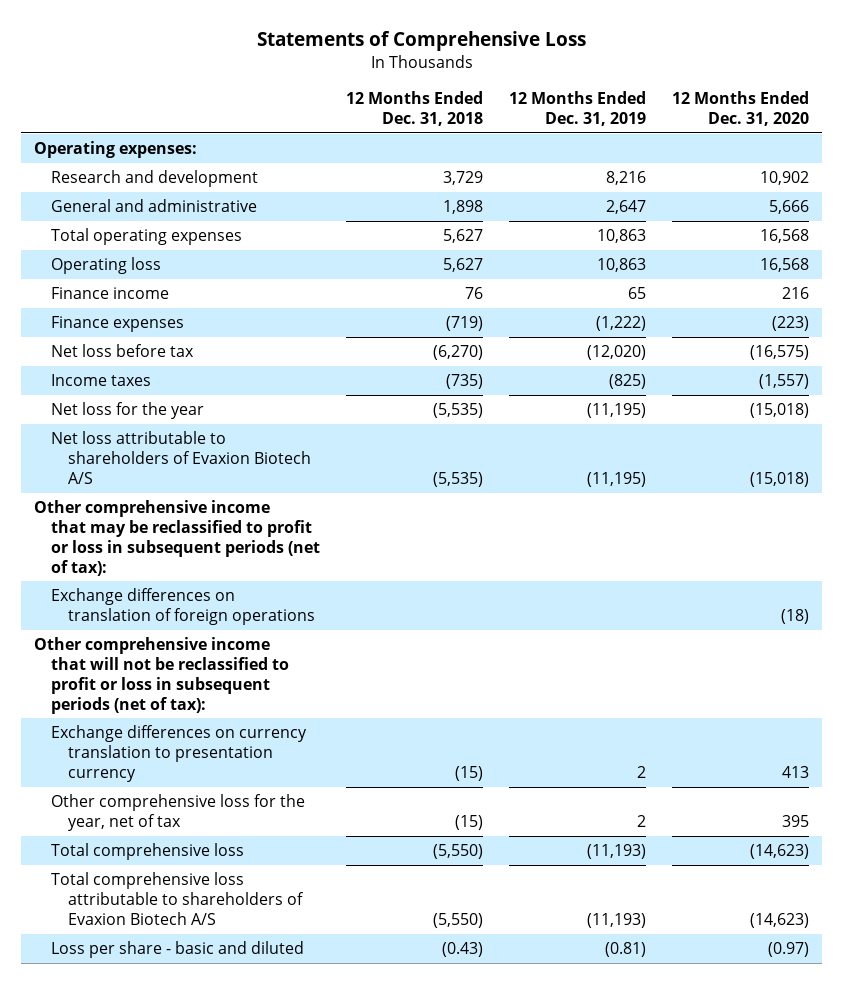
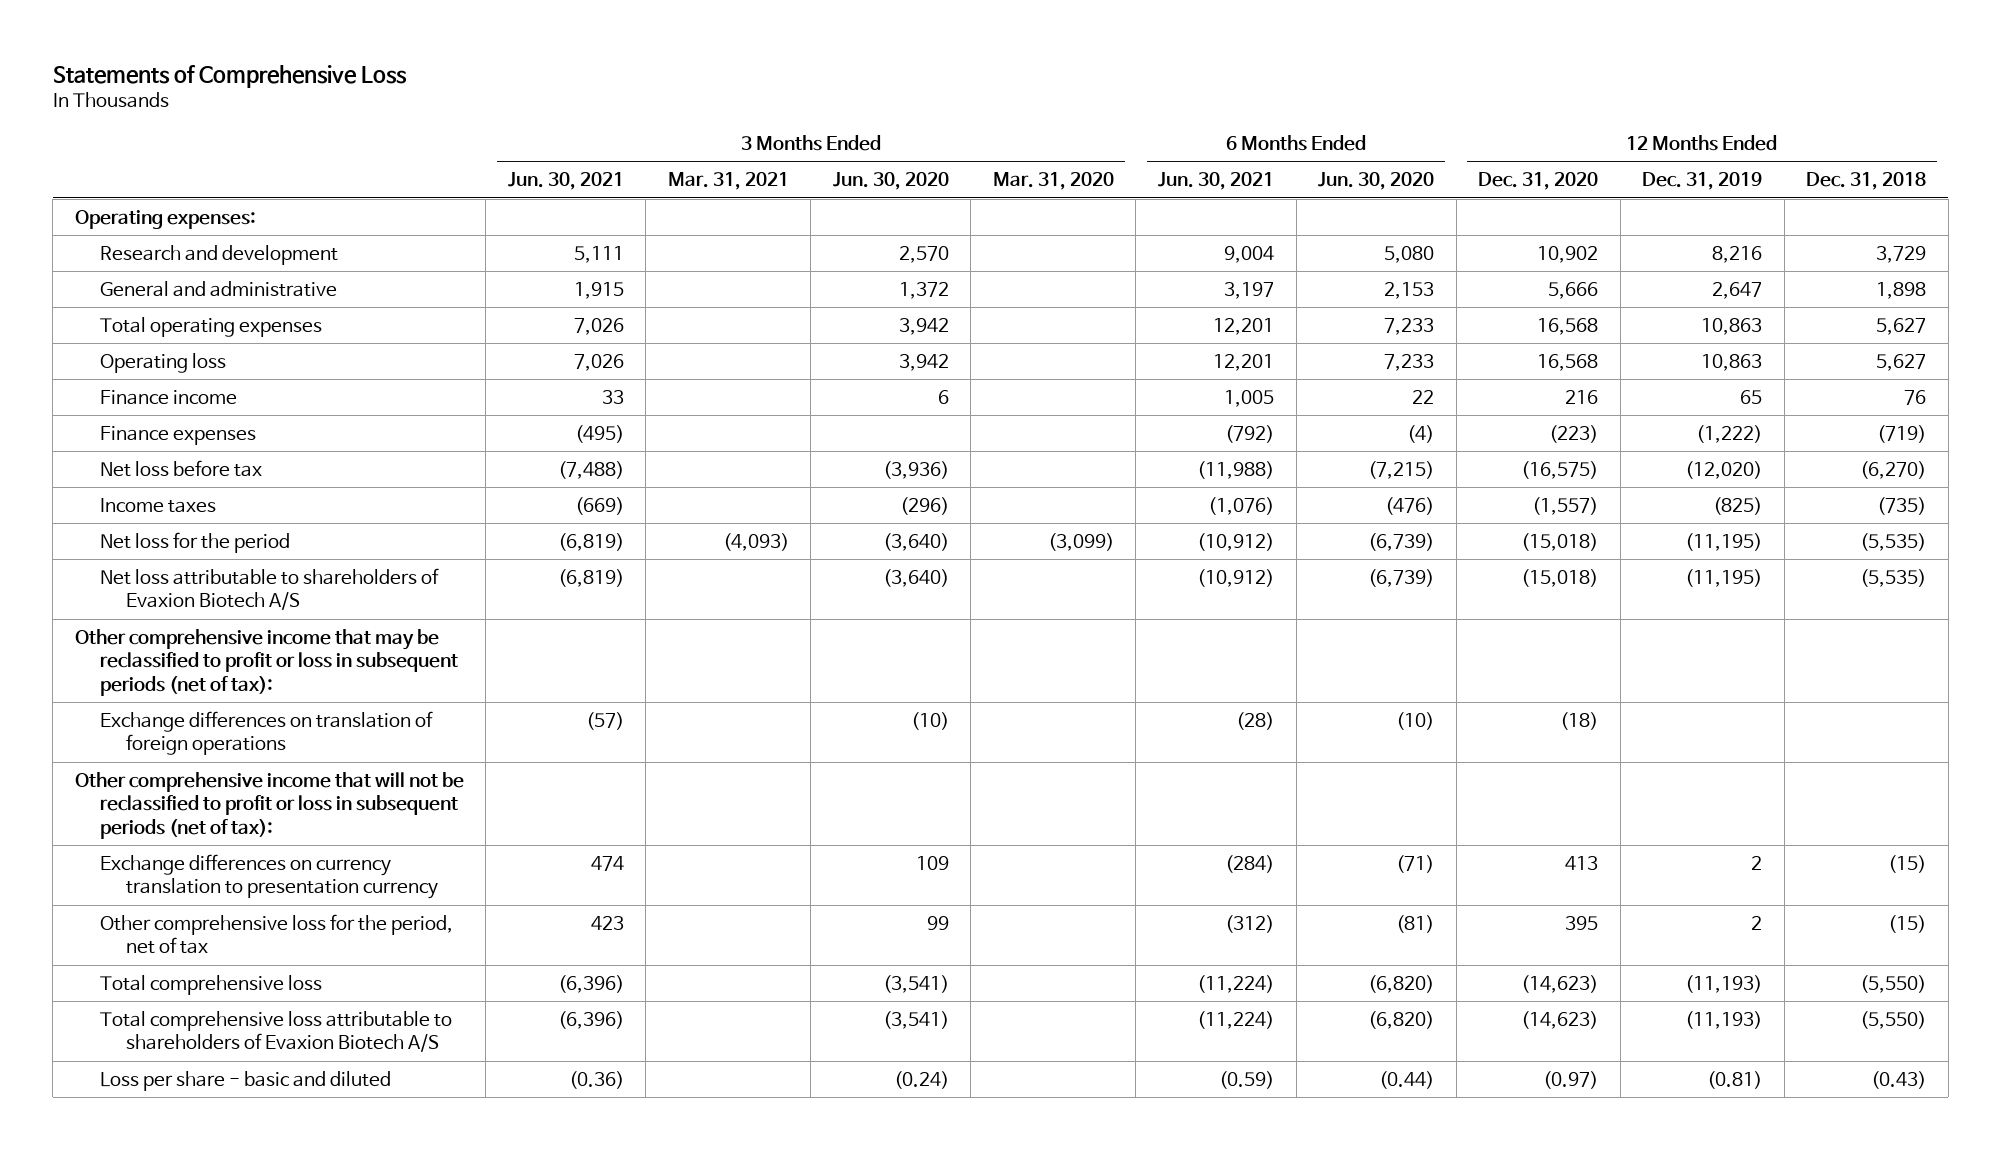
- | 12 Months Ended Dec. 31, 2018 | 12 Months Ended Dec. 31, 2019 | 12 Months Ended Dec. 31, 2020
+ | 3 Months Ended Jun. 30, 2021 | 3 Months Ended Mar. 31, 2021 | 3 Months Ended Jun. 30, 2020 | 3 Months Ended Mar. 31, 2020 | 6 Months Ended Jun. 30, 2021 | 6 Months Ended Jun. 30, 2020 | 12 Months Ended Dec. 31, 2020 | 12 Months Ended Dec. 31, 2019 | 12 Months Ended Dec. 31, 2018
- Net loss for the year | (5,535) | (11,195) | (15,018)
+ Net loss for the period | (6,819) | (4,093) | (3,640) | (3,099) | (10,912) | (6,739) | (15,018) | (11,195) | (5,535)
- Other comprehensive loss for the year, net of tax | (15) | 2 | 395
+ Other comprehensive loss for the period, net of tax | 423 | | 99 | | (312) | (81) | 395 | 2 | (15)

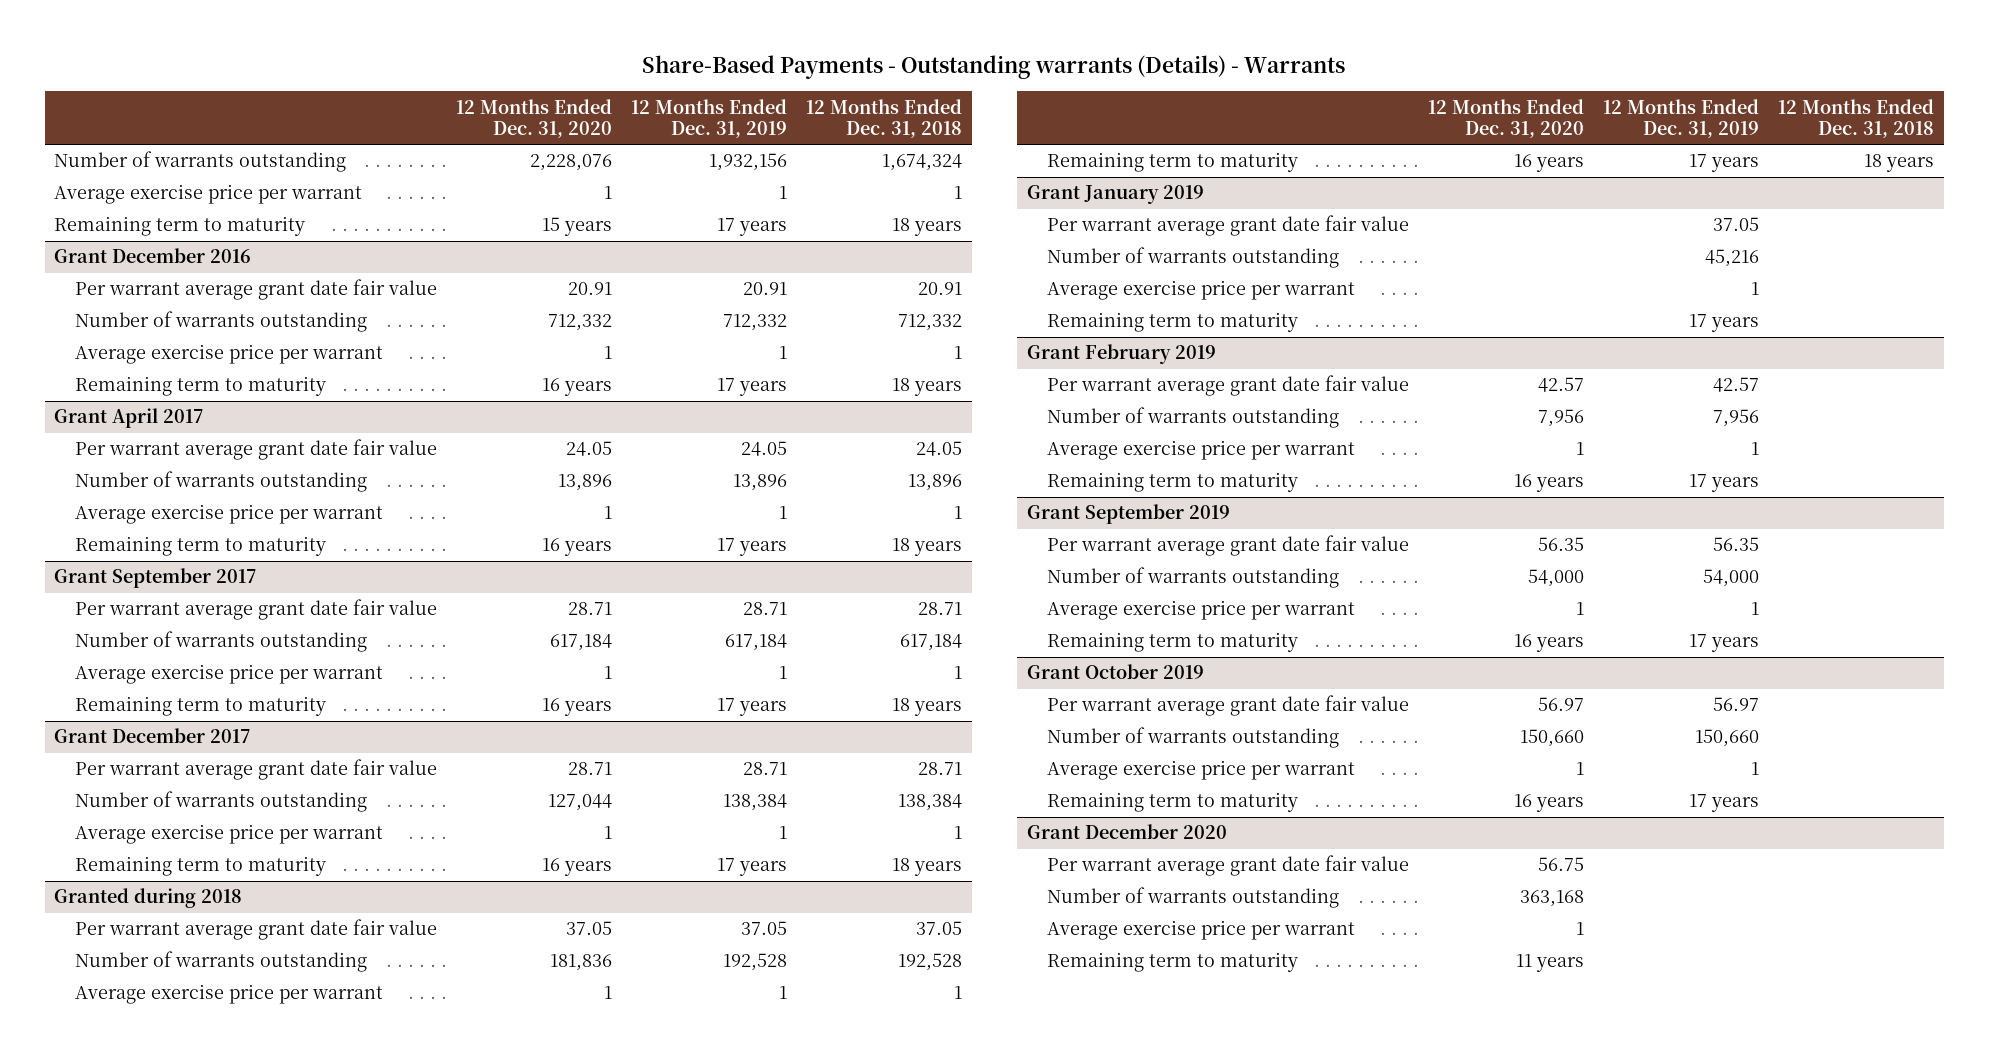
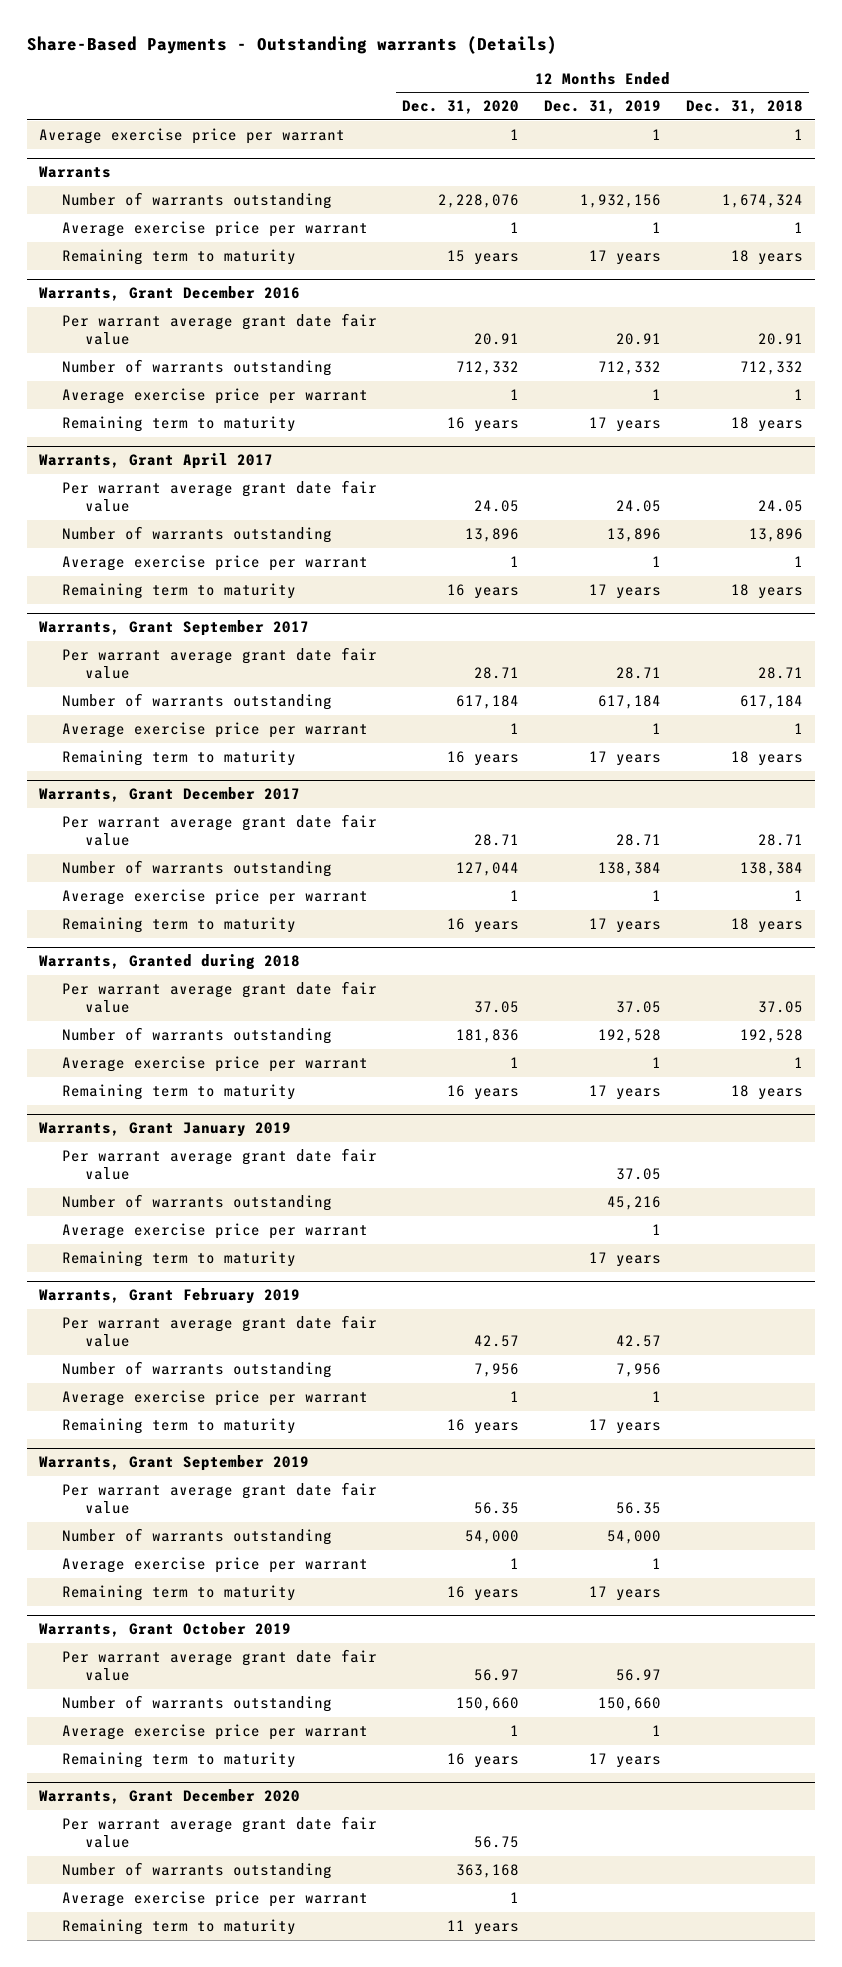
- Share-Based Payments - Outstanding warrants (Details) - Warrants
+ Share-Based Payments - Outstanding warrants (Details)
+ Average exercise price per warrant | 1 | 1 | 1
+ Warrants
- Grant December 2016
+ Warrants, Grant December 2016
- Grant April 2017
+ Warrants, Grant April 2017
- Grant September 2017
+ Warrants, Grant September 2017
- Grant December 2017
+ Warrants, Grant December 2017
- Granted during 2018
+ Warrants, Granted during 2018
- Grant January 2019
+ Warrants, Grant January 2019
- Grant February 2019
+ Warrants, Grant February 2019
- Grant September 2019
+ Warrants, Grant September 2019
- Grant October 2019
+ Warrants, Grant October 2019
- Grant December 2020
+ Warrants, Grant December 2020

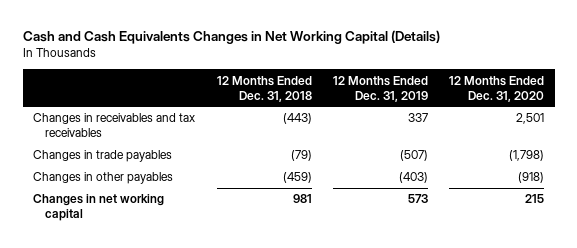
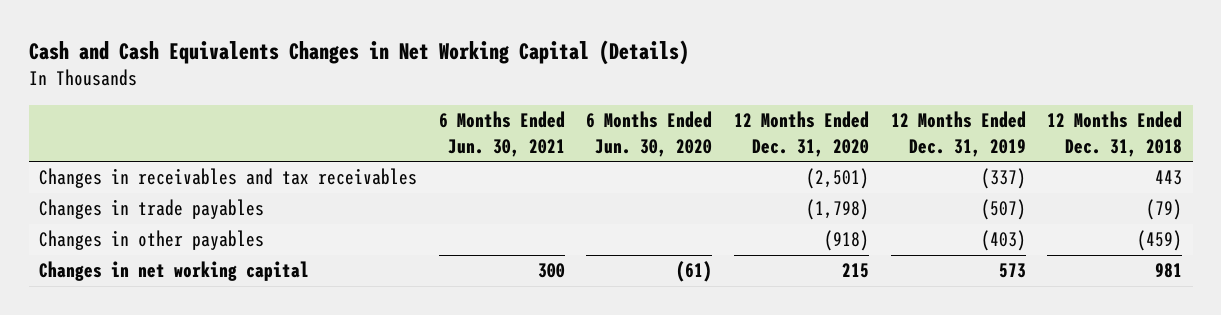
- | 12 Months Ended Dec. 31, 2018 | 12 Months Ended Dec. 31, 2019 | 12 Months Ended Dec. 31, 2020
+ | 6 Months Ended Jun. 30, 2021 | 6 Months Ended Jun. 30, 2020 | 12 Months Ended Dec. 31, 2020 | 12 Months Ended Dec. 31, 2019 | 12 Months Ended Dec. 31, 2018
- Changes in receivables and tax receivables | (443) | 337 | 2,501
+ Changes in receivables and tax receivables | | | (2,501) | (337) | 443

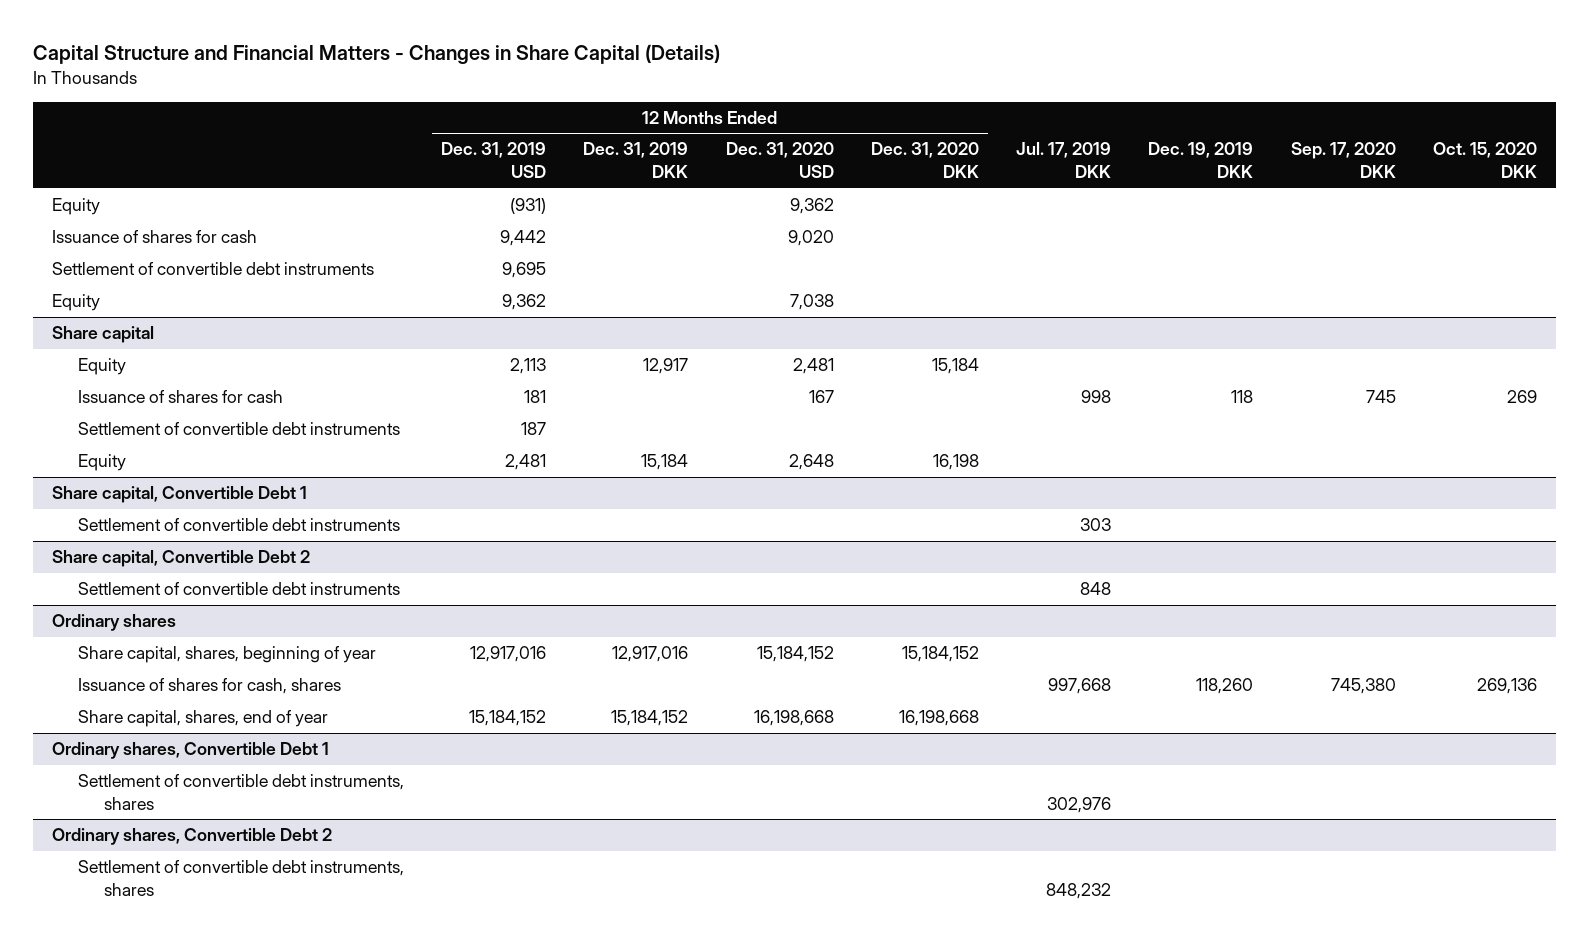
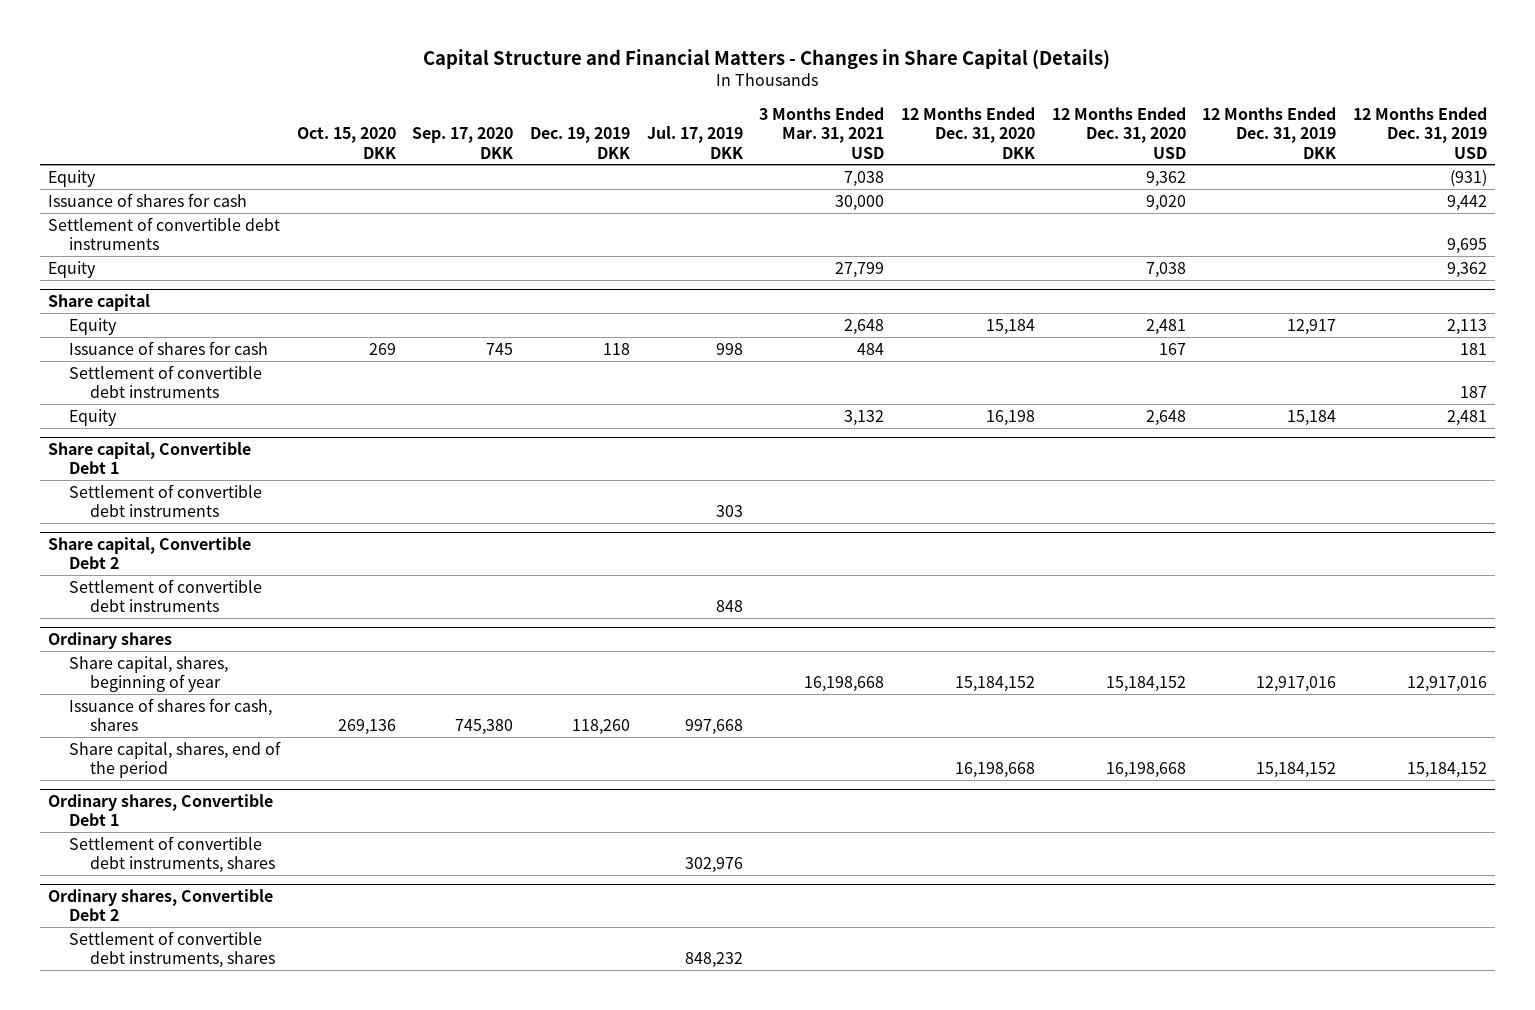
- | 12 Months Ended Dec. 31, 2019 USD | 12 Months Ended Dec. 31, 2019 DKK | 12 Months Ended Dec. 31, 2020 USD | 12 Months Ended Dec. 31, 2020 DKK | Jul. 17, 2019 DKK | Dec. 19, 2019 DKK | Sep. 17, 2020 DKK | Oct. 15, 2020 DKK
+ | Oct. 15, 2020 DKK | Sep. 17, 2020 DKK | Dec. 19, 2019 DKK | Jul. 17, 2019 DKK | 3 Months Ended Mar. 31, 2021 USD | 12 Months Ended Dec. 31, 2020 DKK | 12 Months Ended Dec. 31, 2020 USD | 12 Months Ended Dec. 31, 2019 DKK | 12 Months Ended Dec. 31, 2019 USD
@ Ordinary shares
- Share capital, shares, end of year | 15,184,152 | 15,184,152 | 16,198,668 | 16,198,668 | | | |
+ Share capital, shares, end of the period | | | | | | 16,198,668 | 16,198,668 | 15,184,152 | 15,184,152

